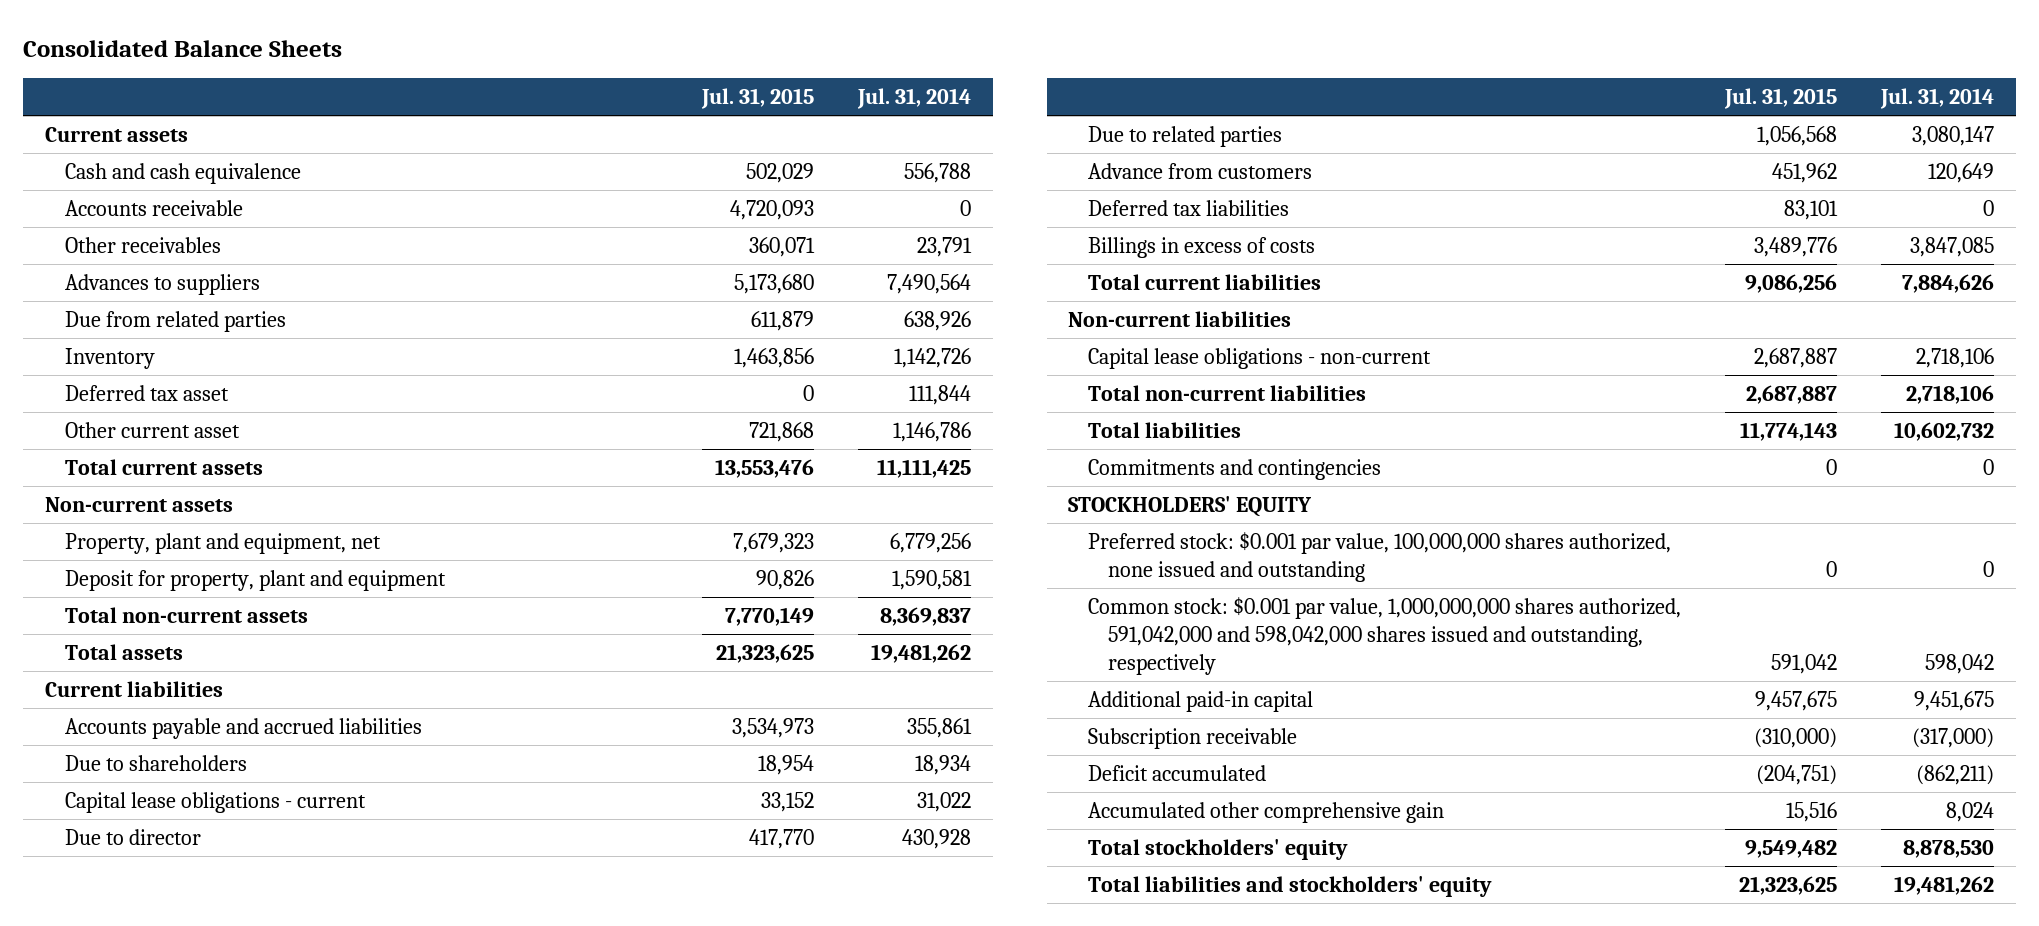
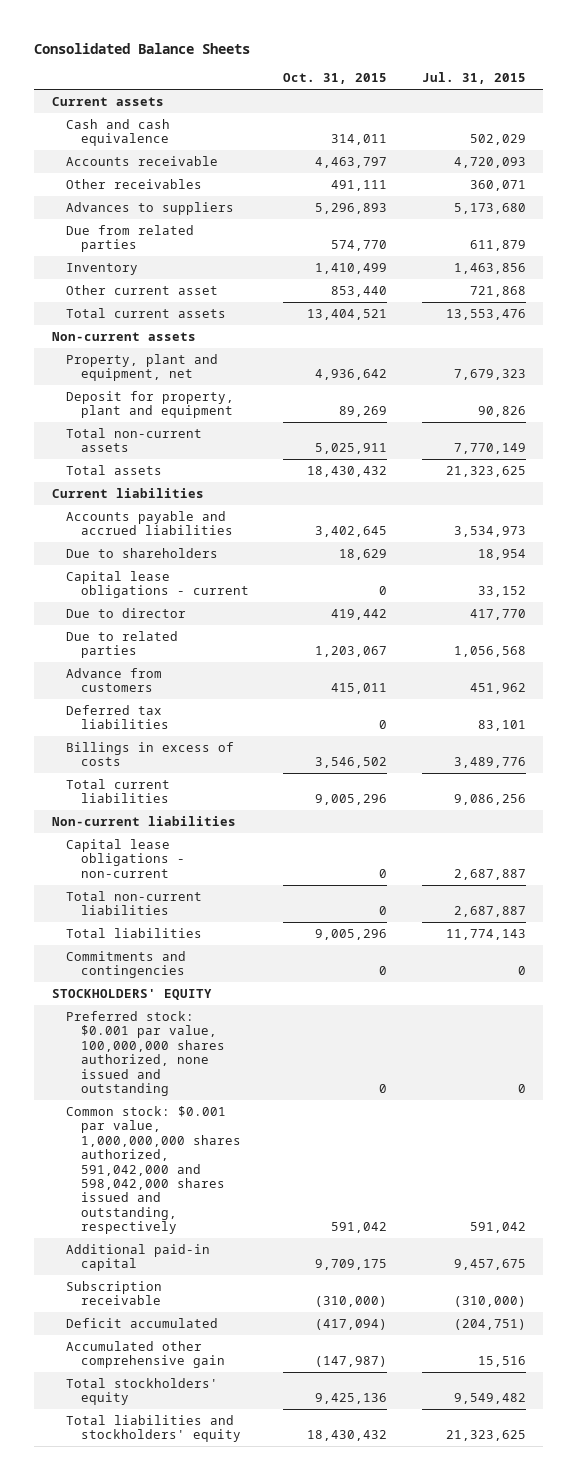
- | Jul. 31, 2015 | Jul. 31, 2014
+ | Oct. 31, 2015 | Jul. 31, 2015
- Deferred tax asset | 0 | 111,844

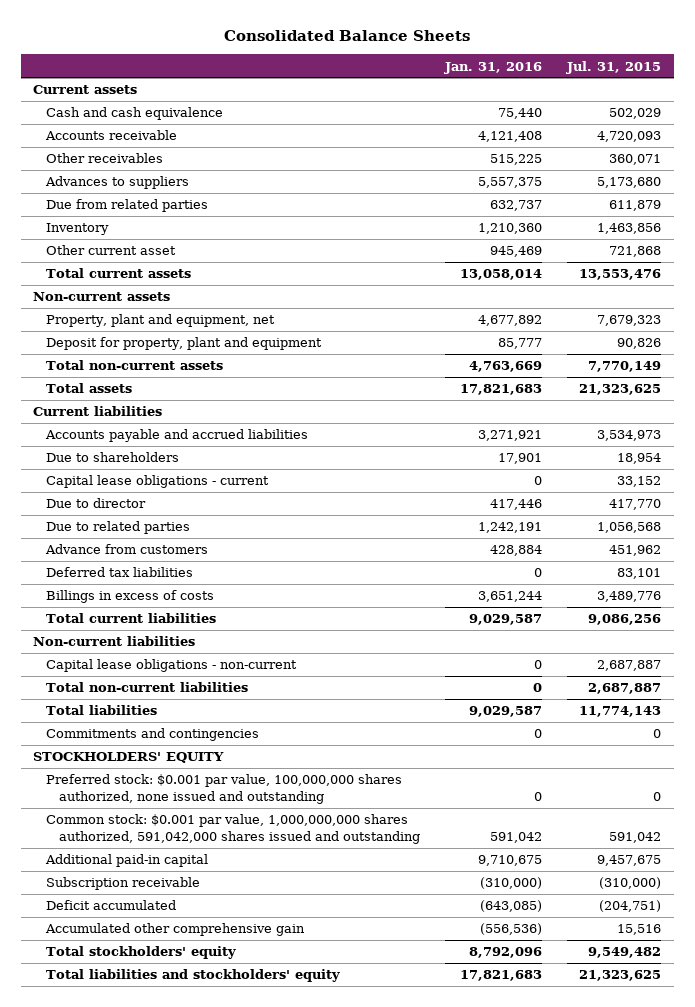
- | Oct. 31, 2015 | Jul. 31, 2015
+ | Jan. 31, 2016 | Jul. 31, 2015
- Common stock: $0.001 par value, 1,000,000,000 shares authorized, 591,042,000 and 598,042,000 shares issued and outstanding, respectively | 591,042 | 591,042
+ Common stock: $0.001 par value, 1,000,000,000 shares authorized, 591,042,000 shares issued and outstanding | 591,042 | 591,042

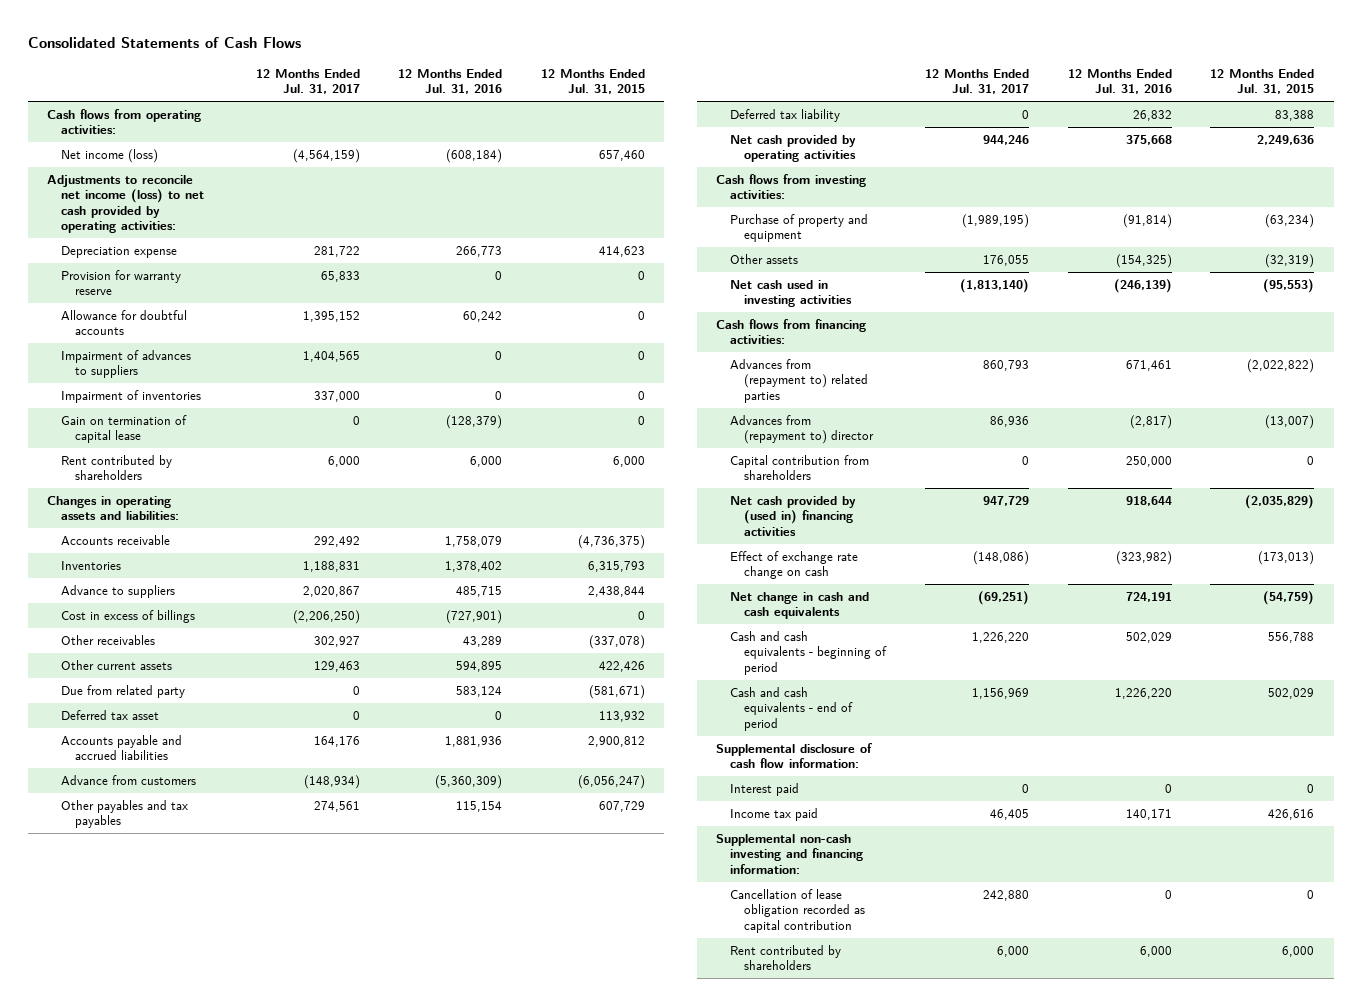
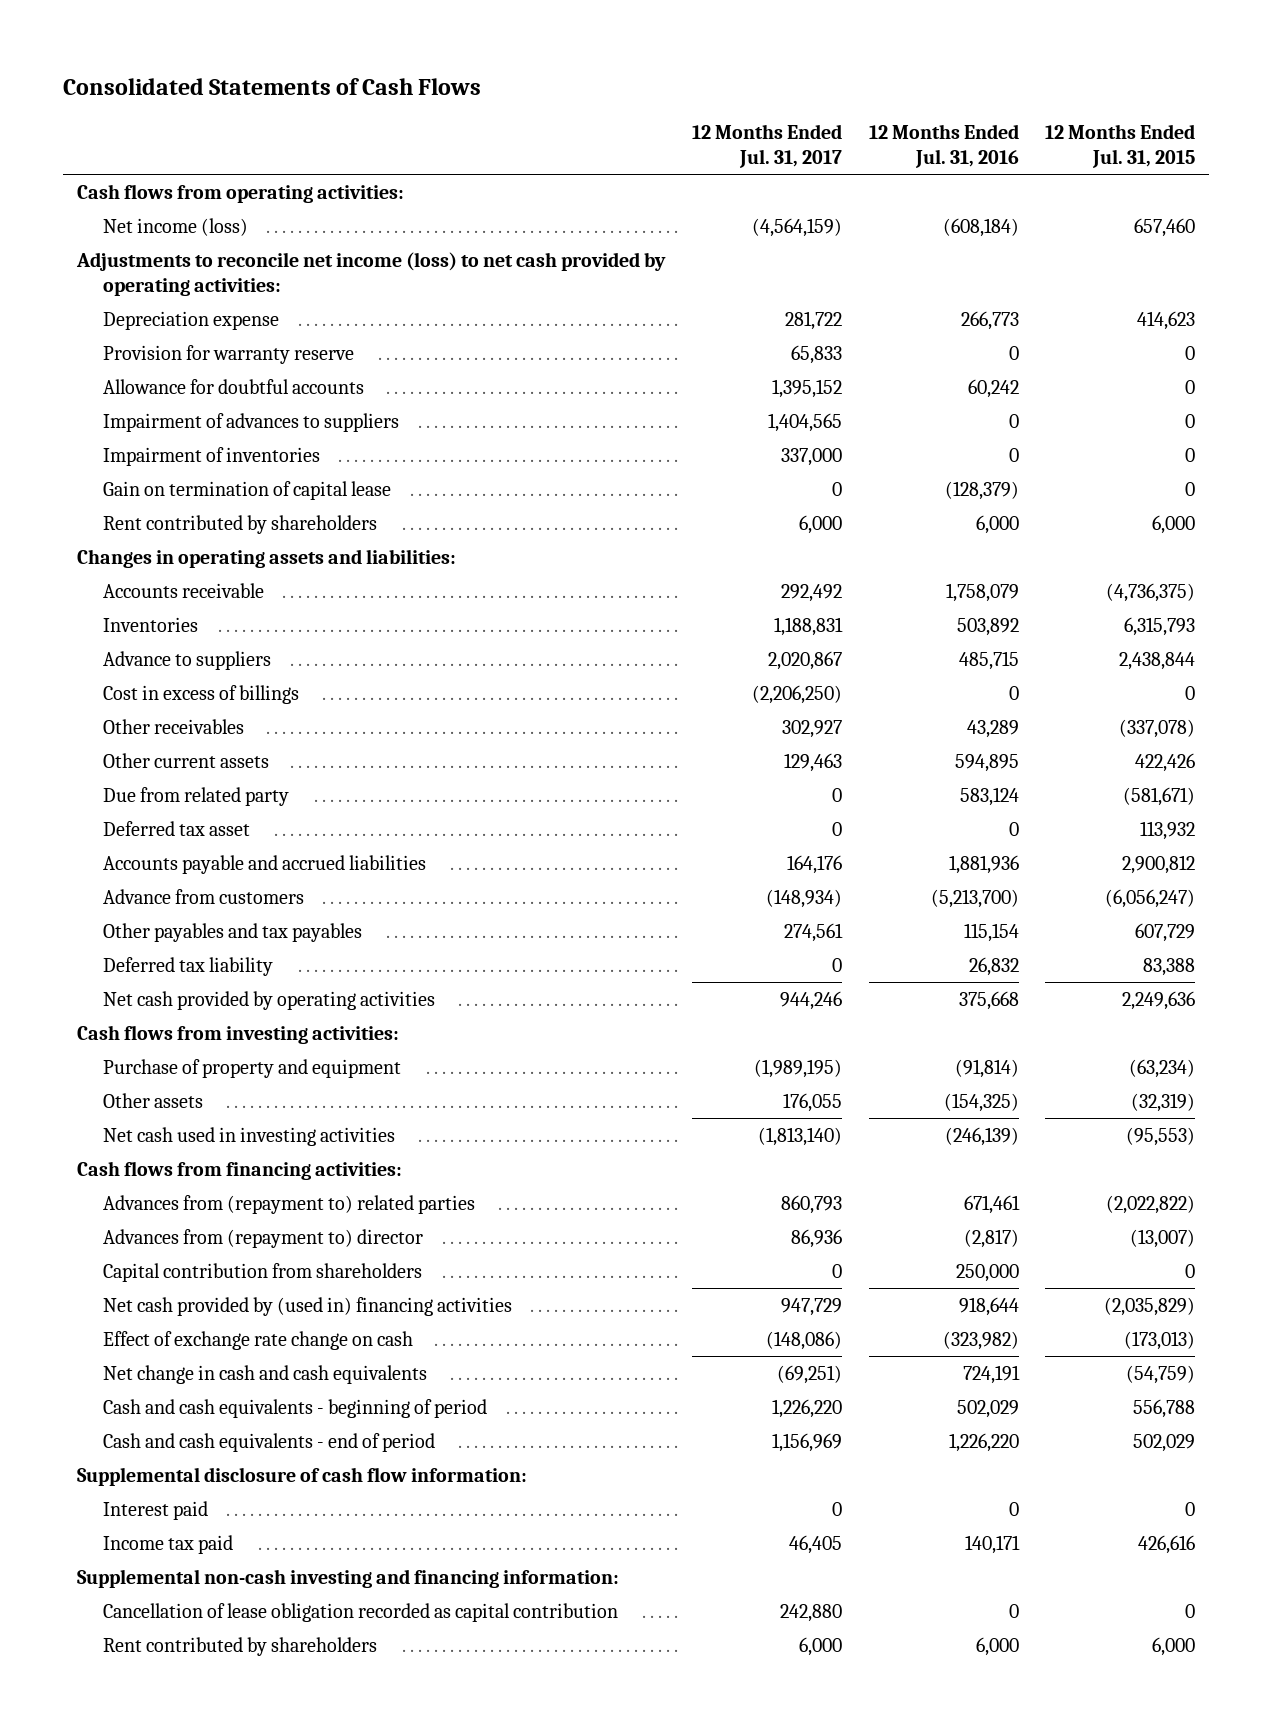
- Inventories | 1,188,831 | 1,378,402 | 6,315,793
+ Inventories | 1,188,831 | 503,892 | 6,315,793
- Cost in excess of billings | (2,206,250) | (727,901) | 0
+ Cost in excess of billings | (2,206,250) | 0 | 0
- Advance from customers | (148,934) | (5,360,309) | (6,056,247)
+ Advance from customers | (148,934) | (5,213,700) | (6,056,247)

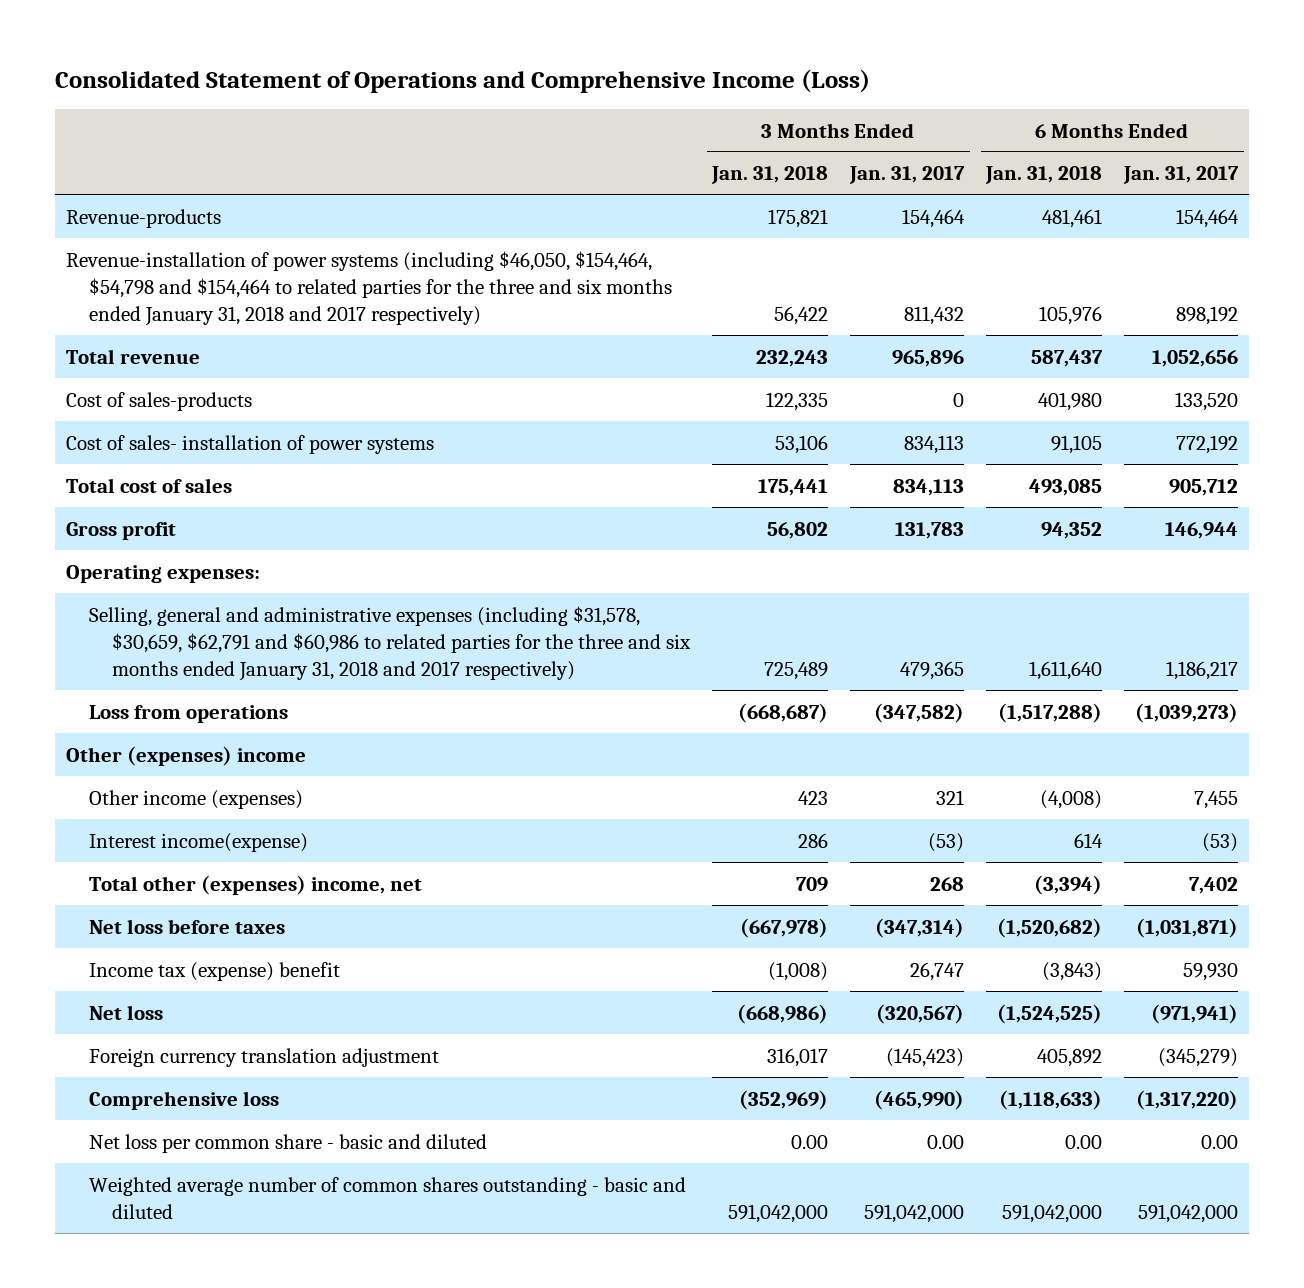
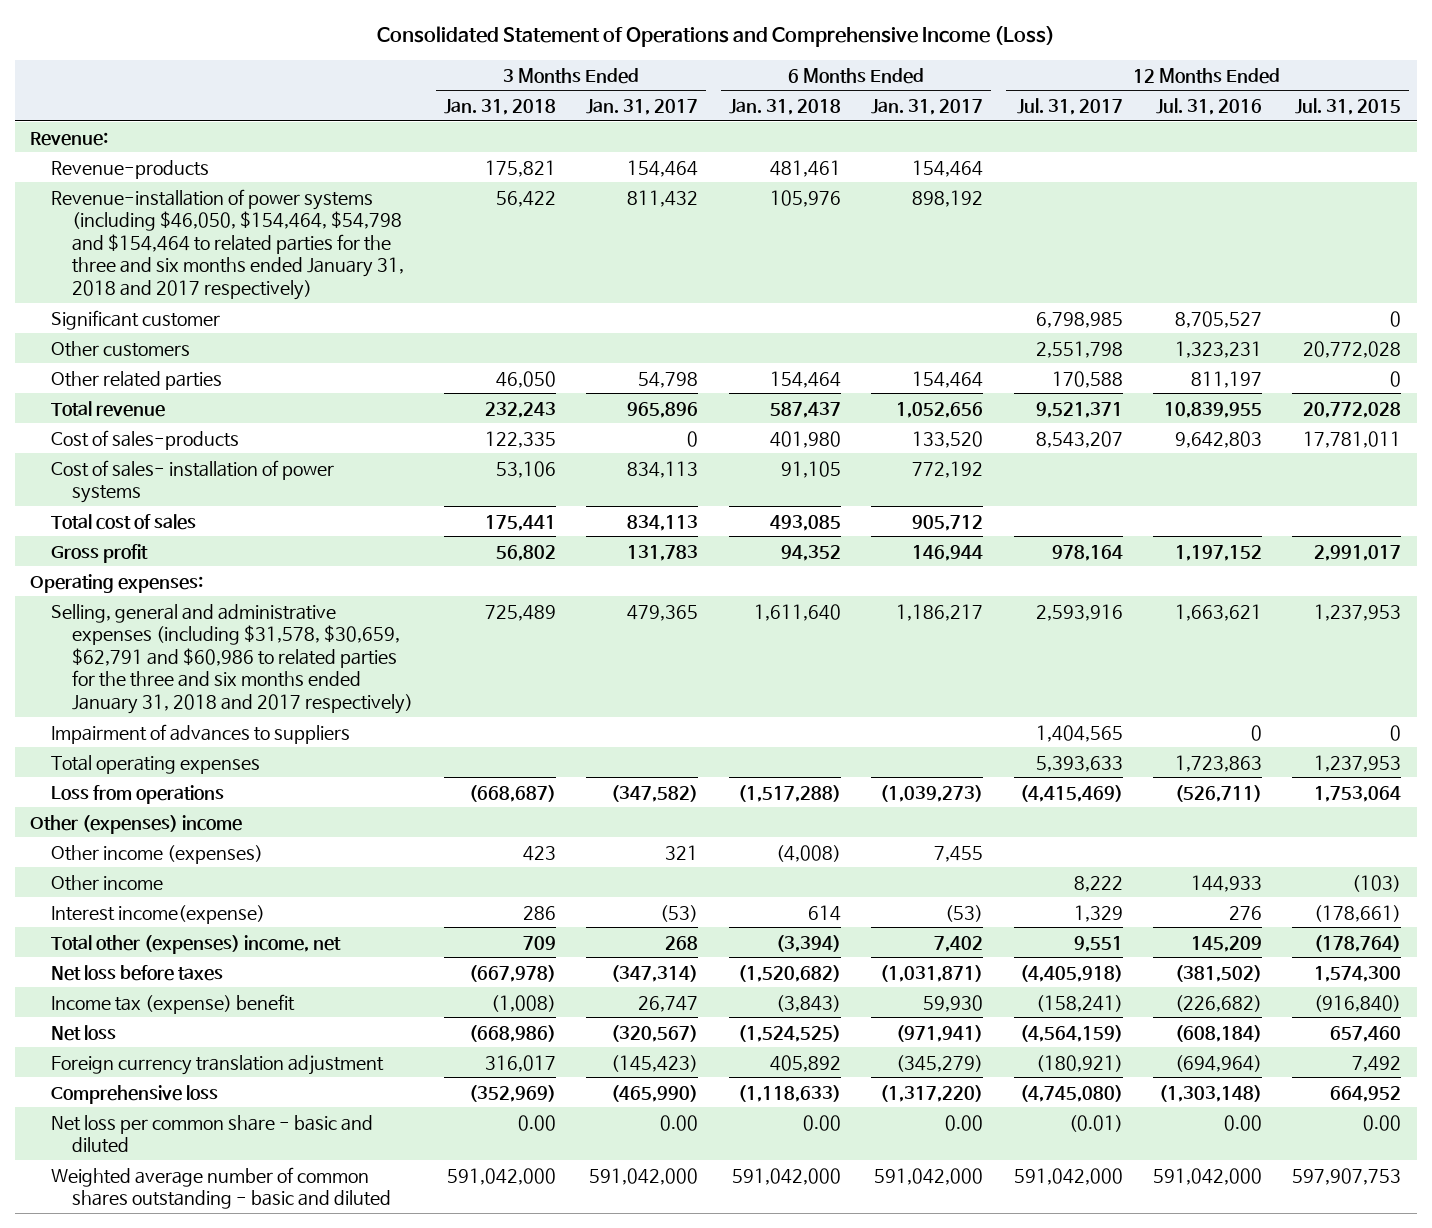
- | 3 Months Ended Jan. 31, 2018 | 3 Months Ended Jan. 31, 2017 | 6 Months Ended Jan. 31, 2018 | 6 Months Ended Jan. 31, 2017
+ | 3 Months Ended Jan. 31, 2018 | 3 Months Ended Jan. 31, 2017 | 6 Months Ended Jan. 31, 2018 | 6 Months Ended Jan. 31, 2017 | 12 Months Ended Jul. 31, 2017 | 12 Months Ended Jul. 31, 2016 | 12 Months Ended Jul. 31, 2015
+ Revenue:
+ Significant customer | | | | | 6,798,985 | 8,705,527 | 0
+ Other customers | | | | | 2,551,798 | 1,323,231 | 20,772,028
+ Other related parties | 46,050 | 54,798 | 154,464 | 154,464 | 170,588 | 811,197 | 0
+ Impairment of advances to suppliers | | | | | 1,404,565 | 0 | 0
+ Total operating expenses | | | | | 5,393,633 | 1,723,863 | 1,237,953
+ Other income | | | | | 8,222 | 144,933 | (103)

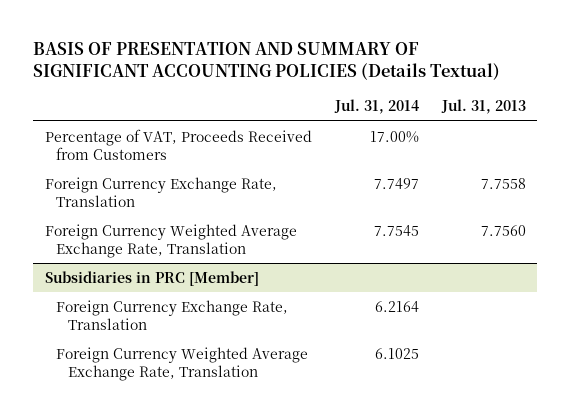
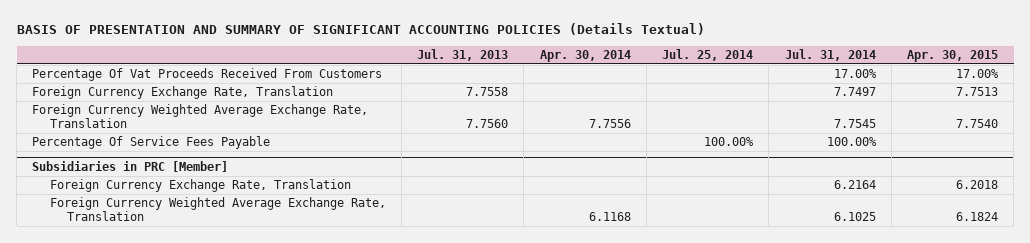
- | Jul. 31, 2014 | Jul. 31, 2013
+ | Jul. 31, 2013 | Apr. 30, 2014 | Jul. 25, 2014 | Jul. 31, 2014 | Apr. 30, 2015
- Percentage of VAT, Proceeds Received from Customers | 17.00% |
+ Percentage Of Vat Proceeds Received From Customers | | | | 17.00% | 17.00%
+ Percentage Of Service Fees Payable | | | 100.00% | 100.00% |

